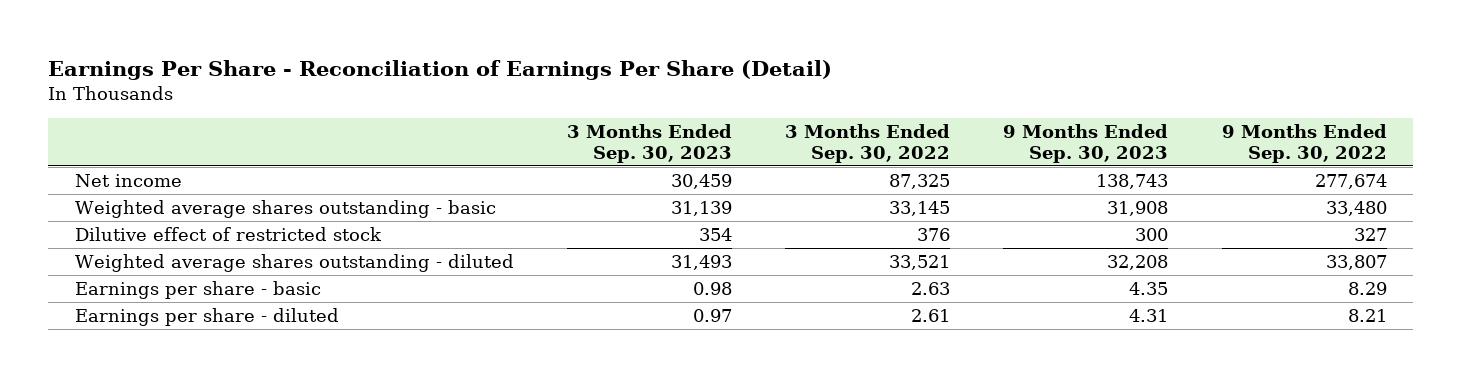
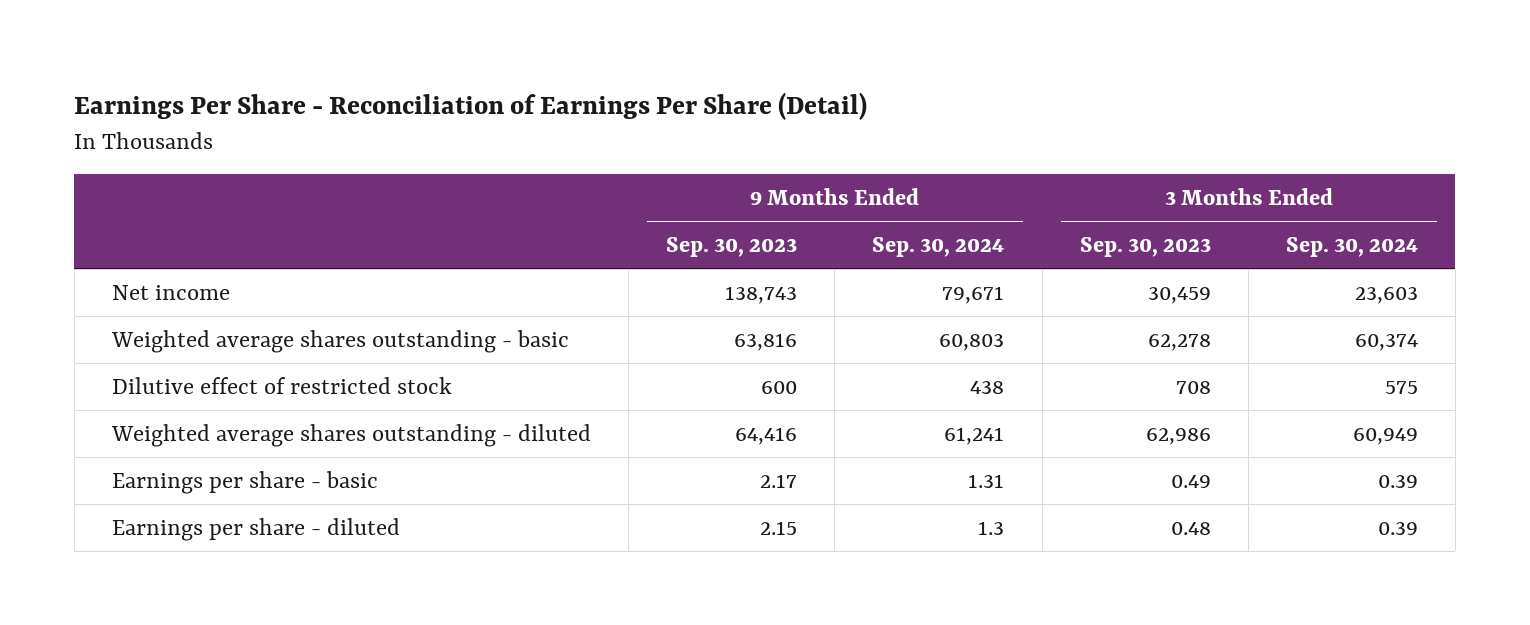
- | 3 Months Ended Sep. 30, 2023 | 3 Months Ended Sep. 30, 2022 | 9 Months Ended Sep. 30, 2023 | 9 Months Ended Sep. 30, 2022
+ | 9 Months Ended Sep. 30, 2023 | 9 Months Ended Sep. 30, 2024 | 3 Months Ended Sep. 30, 2023 | 3 Months Ended Sep. 30, 2024
- Weighted average shares outstanding - basic | 31,139 | 33,145 | 31,908 | 33,480
- Dilutive effect of restricted stock | 354 | 376 | 300 | 327
- Weighted average shares outstanding - diluted | 31,493 | 33,521 | 32,208 | 33,807
- Earnings per share - basic | 0.98 | 2.63 | 4.35 | 8.29
- Earnings per share - diluted | 0.97 | 2.61 | 4.31 | 8.21
+ Weighted average shares outstanding - basic | 63,816 | 60,803 | 62,278 | 60,374
+ Dilutive effect of restricted stock | 600 | 438 | 708 | 575
+ Weighted average shares outstanding - diluted | 64,416 | 61,241 | 62,986 | 60,949
+ Earnings per share - basic | 2.17 | 1.31 | 0.49 | 0.39
+ Earnings per share - diluted | 2.15 | 1.3 | 0.48 | 0.39

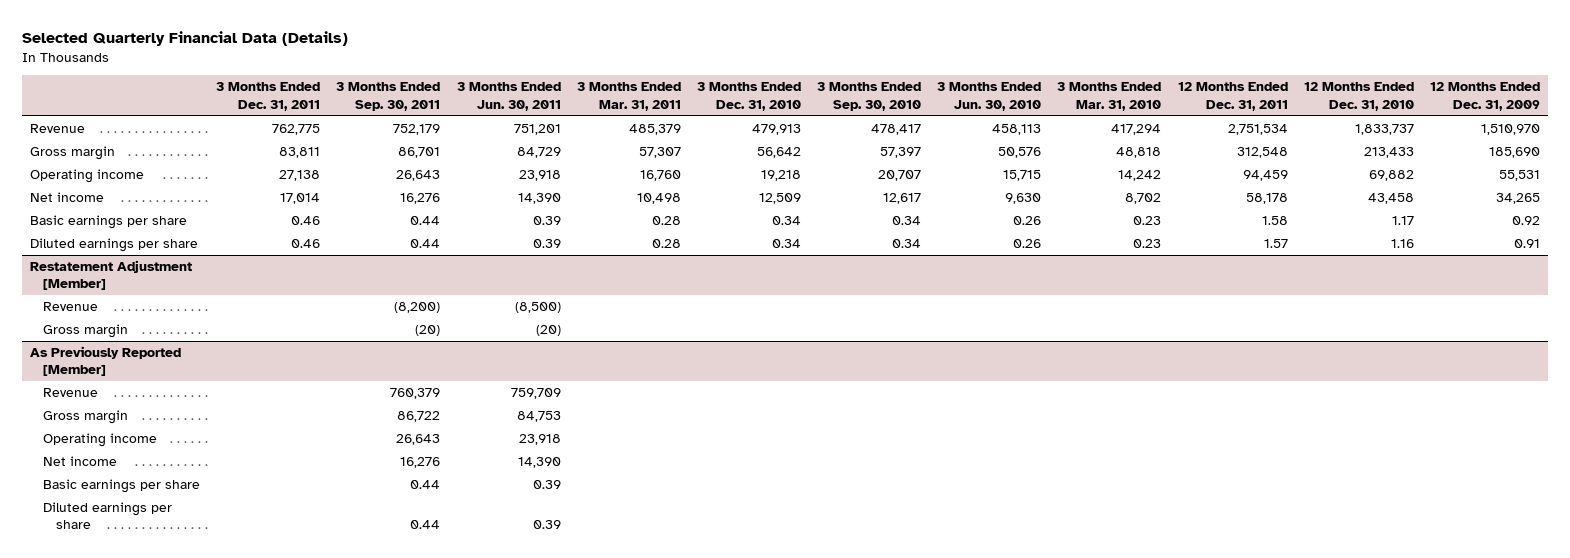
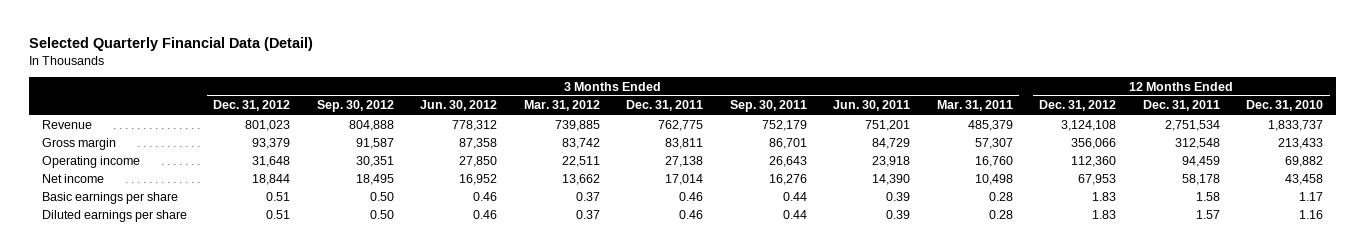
- Selected Quarterly Financial Data (Details)
+ Selected Quarterly Financial Data (Detail)
- | 3 Months Ended Dec. 31, 2011 | 3 Months Ended Sep. 30, 2011 | 3 Months Ended Jun. 30, 2011 | 3 Months Ended Mar. 31, 2011 | 3 Months Ended Dec. 31, 2010 | 3 Months Ended Sep. 30, 2010 | 3 Months Ended Jun. 30, 2010 | 3 Months Ended Mar. 31, 2010 | 12 Months Ended Dec. 31, 2011 | 12 Months Ended Dec. 31, 2010 | 12 Months Ended Dec. 31, 2009
+ | 3 Months Ended Dec. 31, 2012 | 3 Months Ended Sep. 30, 2012 | 3 Months Ended Jun. 30, 2012 | 3 Months Ended Mar. 31, 2012 | 3 Months Ended Dec. 31, 2011 | 3 Months Ended Sep. 30, 2011 | 3 Months Ended Jun. 30, 2011 | 3 Months Ended Mar. 31, 2011 | 12 Months Ended Dec. 31, 2012 | 12 Months Ended Dec. 31, 2011 | 12 Months Ended Dec. 31, 2010
- Restatement Adjustment [Member]
- Revenue | | (8,200) | (8,500) | | | | | | | |
- Gross margin | | (20) | (20) | | | | | | | |
- As Previously Reported [Member]
- Revenue | | 760,379 | 759,709 | | | | | | | |
- Gross margin | | 86,722 | 84,753 | | | | | | | |
- Operating income | | 26,643 | 23,918 | | | | | | | |
- Net income | | 16,276 | 14,390 | | | | | | | |
- Basic earnings per share | | 0.44 | 0.39 | | | | | | | |
- Diluted earnings per share | | 0.44 | 0.39 | | | | | | | |

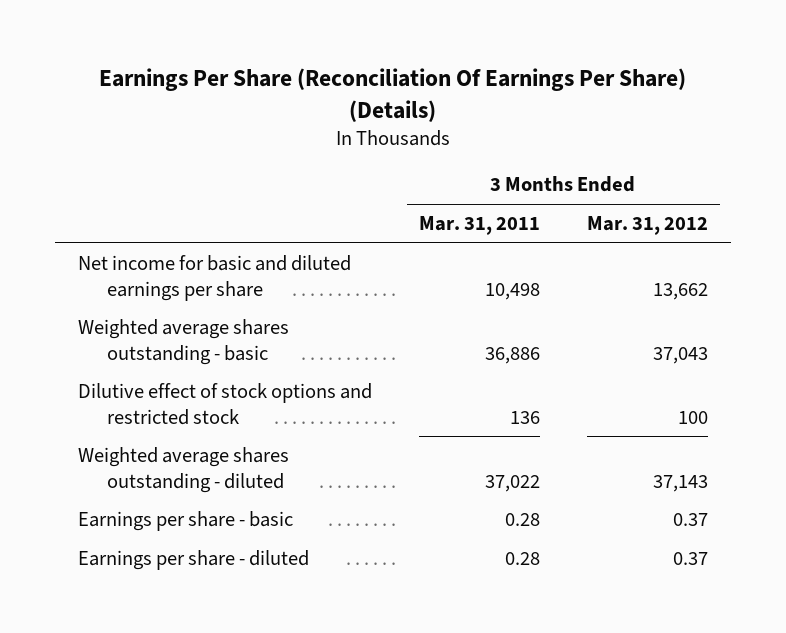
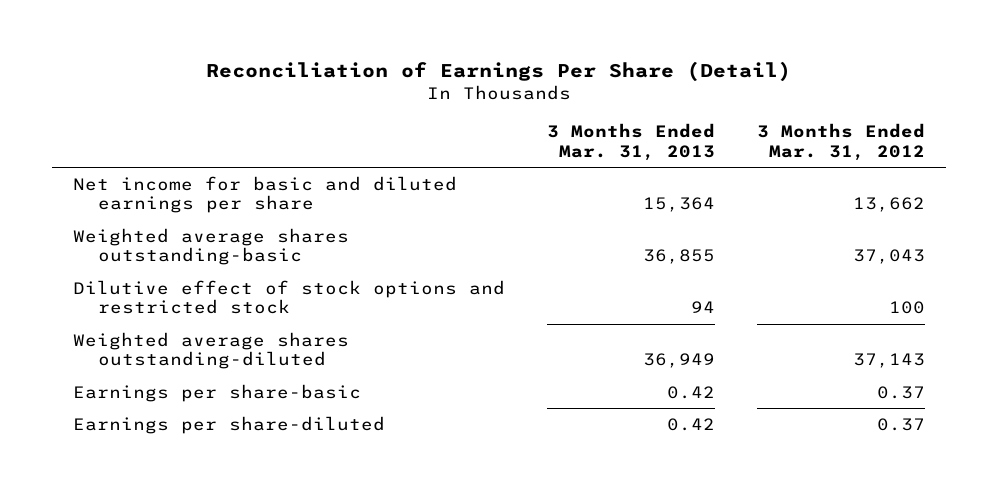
- Earnings Per Share (Reconciliation Of Earnings Per Share) (Details)
+ Reconciliation of Earnings Per Share (Detail)
- | 3 Months Ended Mar. 31, 2011 | 3 Months Ended Mar. 31, 2012
+ | 3 Months Ended Mar. 31, 2013 | 3 Months Ended Mar. 31, 2012
- Weighted average shares outstanding - basic | 36,886 | 37,043
+ Weighted average shares outstanding-basic | 36,855 | 37,043
- Weighted average shares outstanding - diluted | 37,022 | 37,143
- Earnings per share - basic | 0.28 | 0.37
- Earnings per share - diluted | 0.28 | 0.37
+ Weighted average shares outstanding-diluted | 36,949 | 37,143
+ Earnings per share-basic | 0.42 | 0.37
+ Earnings per share-diluted | 0.42 | 0.37

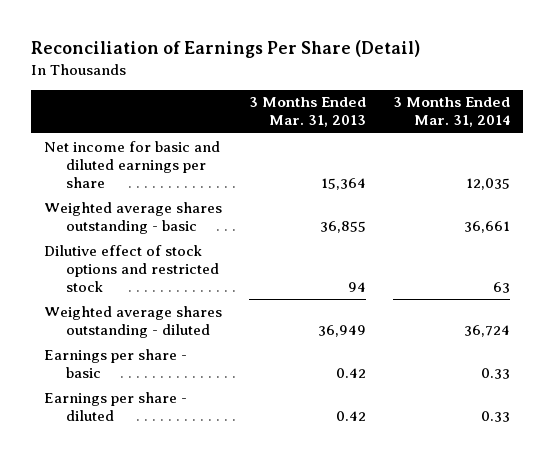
- | 3 Months Ended Mar. 31, 2013 | 3 Months Ended Mar. 31, 2012
+ | 3 Months Ended Mar. 31, 2013 | 3 Months Ended Mar. 31, 2014
- Weighted average shares outstanding-basic | 36,855 | 37,043
+ Weighted average shares outstanding - basic | 36,855 | 36,661
- Weighted average shares outstanding-diluted | 36,949 | 37,143
- Earnings per share-basic | 0.42 | 0.37
- Earnings per share-diluted | 0.42 | 0.37
+ Weighted average shares outstanding - diluted | 36,949 | 36,724
+ Earnings per share - basic | 0.42 | 0.33
+ Earnings per share - diluted | 0.42 | 0.33

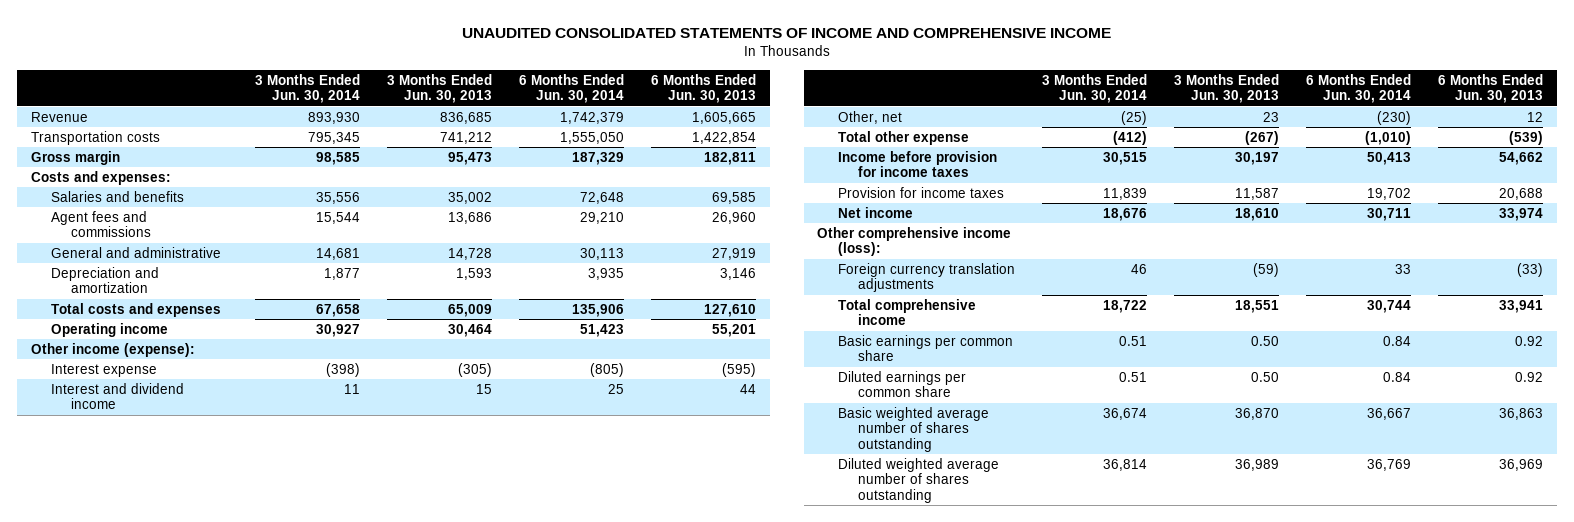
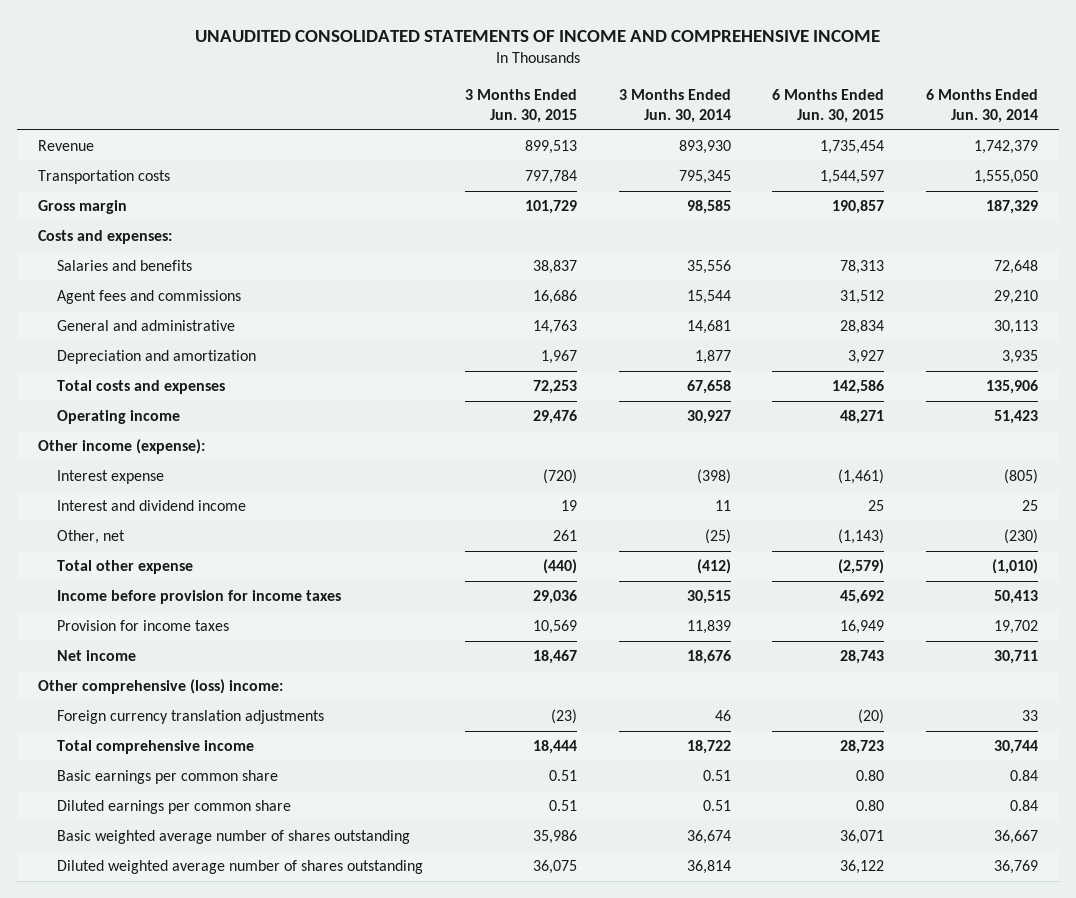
- | 3 Months Ended Jun. 30, 2014 | 3 Months Ended Jun. 30, 2013 | 6 Months Ended Jun. 30, 2014 | 6 Months Ended Jun. 30, 2013
+ | 3 Months Ended Jun. 30, 2015 | 3 Months Ended Jun. 30, 2014 | 6 Months Ended Jun. 30, 2015 | 6 Months Ended Jun. 30, 2014
- Other comprehensive income (loss):
+ Other comprehensive (loss) income:

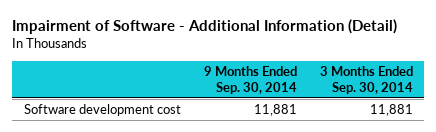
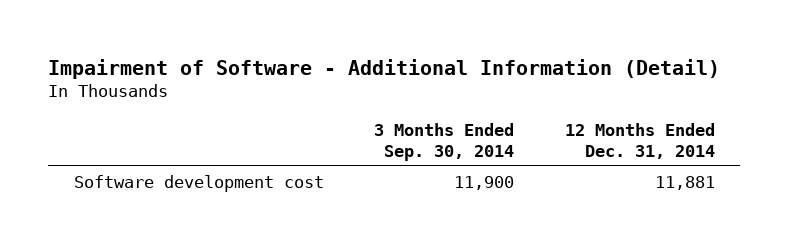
- | 9 Months Ended Sep. 30, 2014 | 3 Months Ended Sep. 30, 2014
+ | 3 Months Ended Sep. 30, 2014 | 12 Months Ended Dec. 31, 2014
- Software development cost | 11,881 | 11,881
+ Software development cost | 11,900 | 11,881

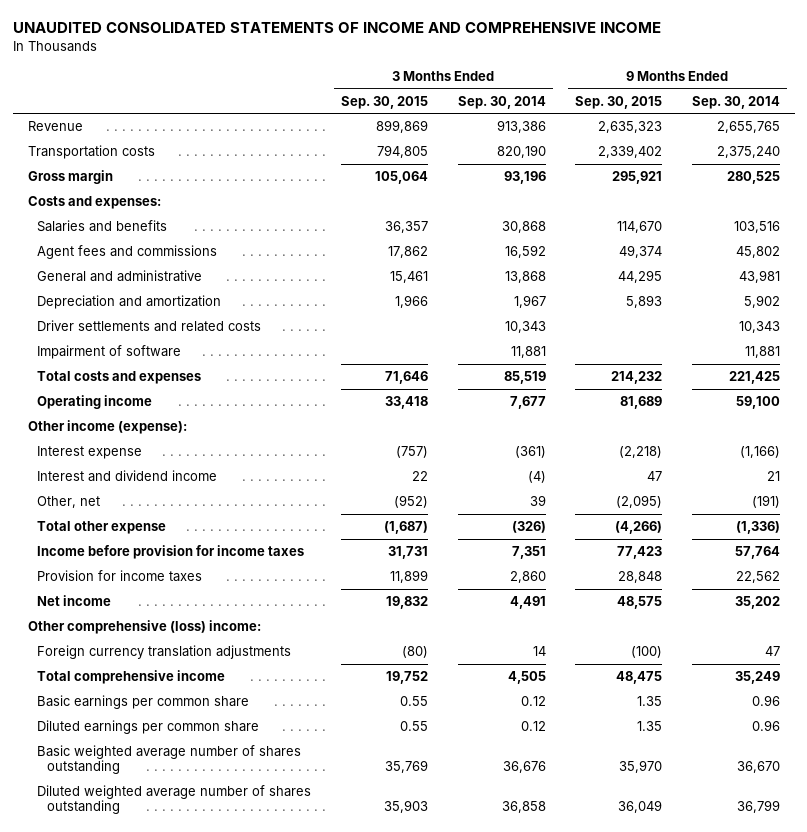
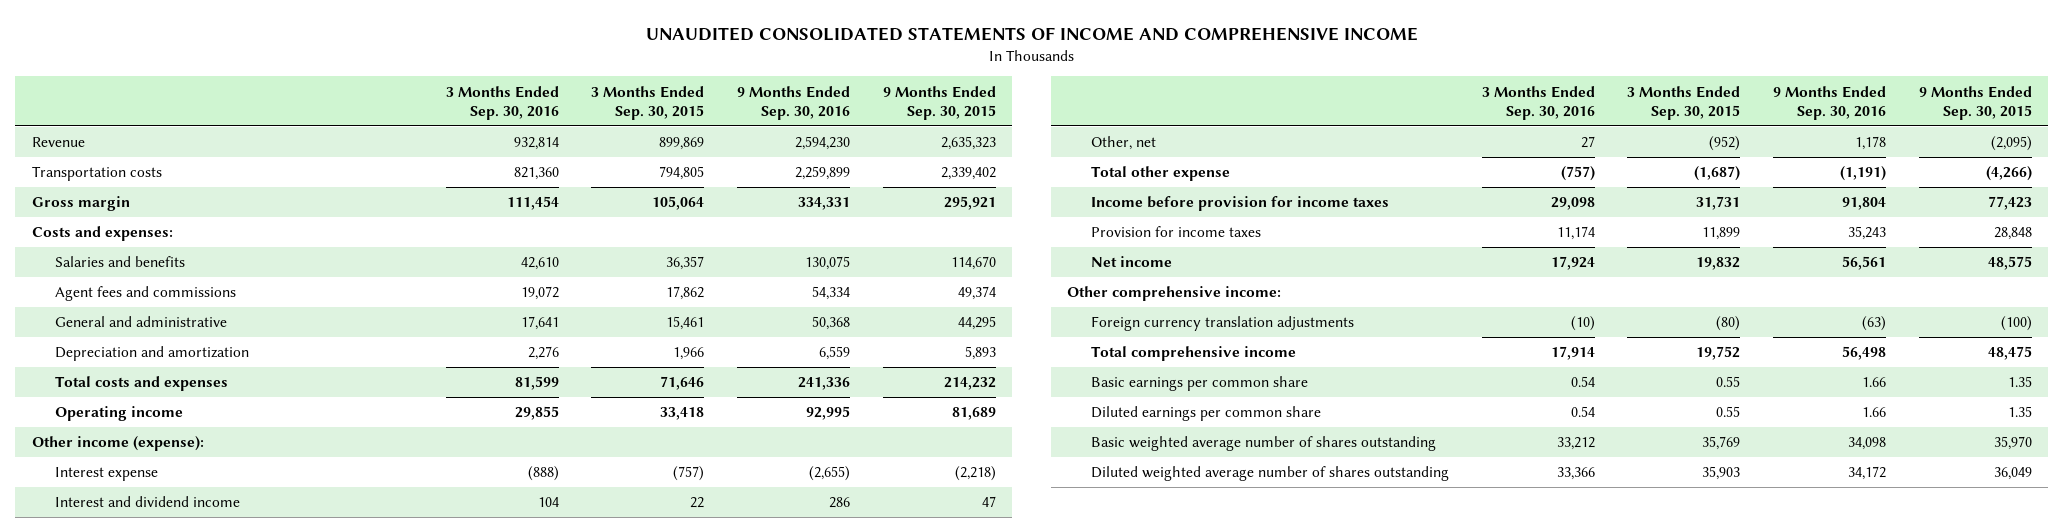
- | 3 Months Ended Sep. 30, 2015 | 3 Months Ended Sep. 30, 2014 | 9 Months Ended Sep. 30, 2015 | 9 Months Ended Sep. 30, 2014
+ | 3 Months Ended Sep. 30, 2016 | 3 Months Ended Sep. 30, 2015 | 9 Months Ended Sep. 30, 2016 | 9 Months Ended Sep. 30, 2015
- Driver settlements and related costs | | 10,343 | | 10,343
- Impairment of software | | 11,881 | | 11,881
- Other comprehensive (loss) income:
+ Other comprehensive income:

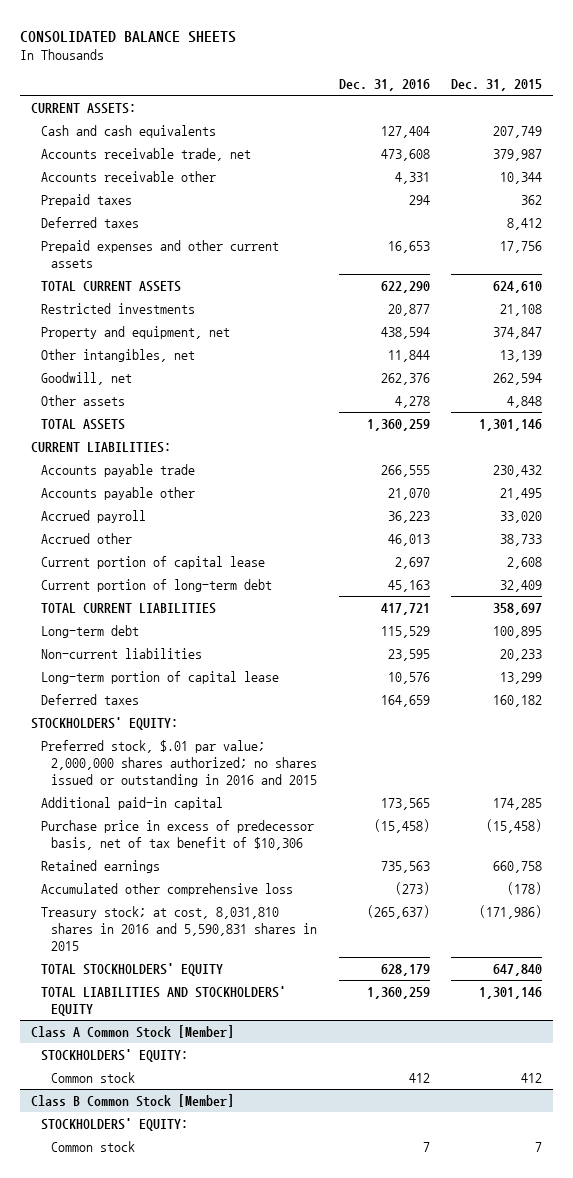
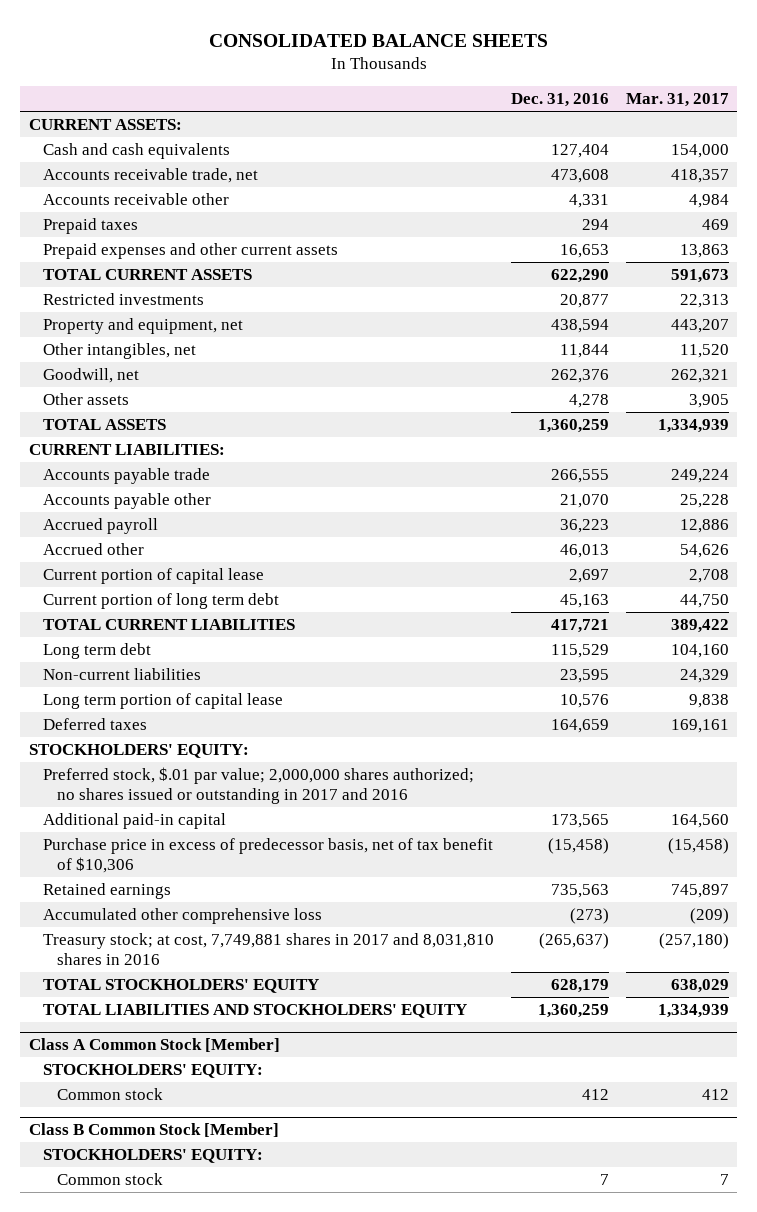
- | Dec. 31, 2016 | Dec. 31, 2015
+ | Dec. 31, 2016 | Mar. 31, 2017
- Deferred taxes | | 8,412
- Current portion of long-term debt | 45,163 | 32,409
+ Current portion of long term debt | 45,163 | 44,750
- Long-term debt | 115,529 | 100,895
+ Long term debt | 115,529 | 104,160
- Long-term portion of capital lease | 10,576 | 13,299
+ Long term portion of capital lease | 10,576 | 9,838
- Preferred stock, $.01 par value; 2,000,000 shares authorized; no shares issued or outstanding in 2016 and 2015
+ Preferred stock, $.01 par value; 2,000,000 shares authorized; no shares issued or outstanding in 2017 and 2016
- Treasury stock; at cost, 8,031,810 shares in 2016 and 5,590,831 shares in 2015 | (265,637) | (171,986)
+ Treasury stock; at cost, 7,749,881 shares in 2017 and 8,031,810 shares in 2016 | (265,637) | (257,180)

